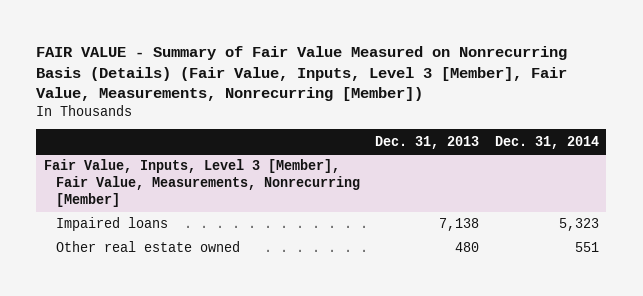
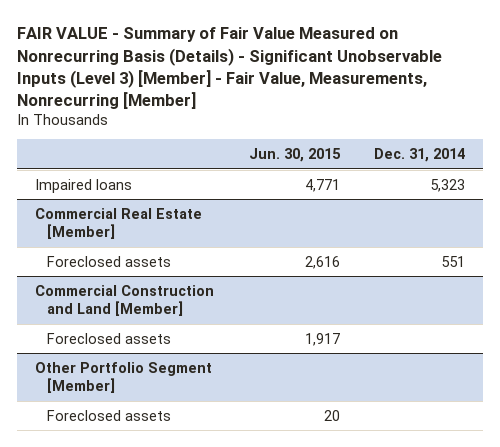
- FAIR VALUE - Summary of Fair Value Measured on Nonrecurring Basis (Details) (Fair Value, Inputs, Level 3 [Member], Fair Value, Measurements, Nonrecurring [Member])
+ FAIR VALUE - Summary of Fair Value Measured on Nonrecurring Basis (Details) - Significant Unobservable Inputs (Level 3) [Member] - Fair Value, Measurements, Nonrecurring [Member]
- | Dec. 31, 2013 | Dec. 31, 2014
+ | Jun. 30, 2015 | Dec. 31, 2014
- Fair Value, Inputs, Level 3 [Member], Fair Value, Measurements, Nonrecurring [Member]
- Other real estate owned | 480 | 551
+ Commercial Real Estate [Member]
+ Foreclosed assets | 2,616 | 551
+ Commercial Construction and Land [Member]
+ Foreclosed assets | 1,917 |
+ Other Portfolio Segment [Member]
+ Foreclosed assets | 20 |

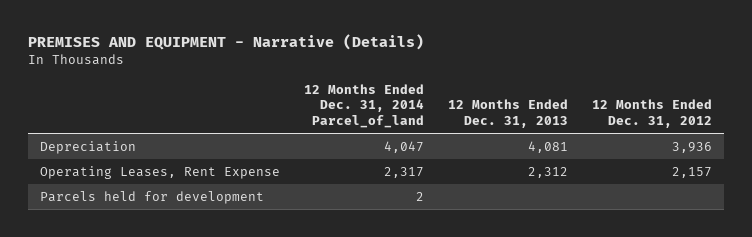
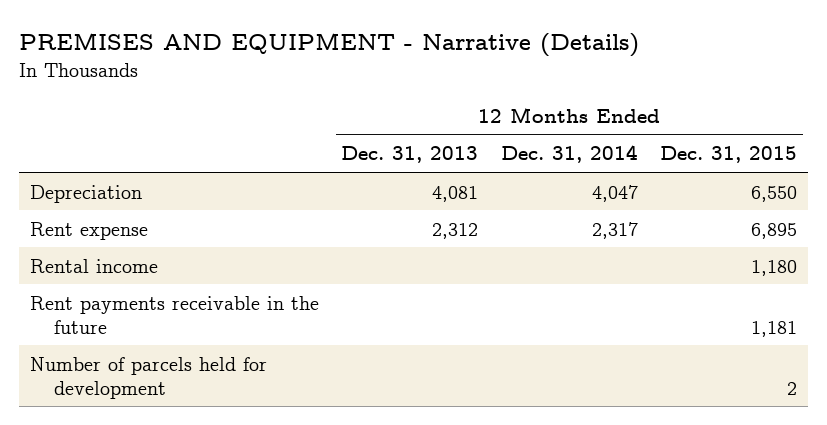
- | 12 Months Ended Dec. 31, 2014 Parcel_of_land | 12 Months Ended Dec. 31, 2013 | 12 Months Ended Dec. 31, 2012
+ | 12 Months Ended Dec. 31, 2013 | 12 Months Ended Dec. 31, 2014 | 12 Months Ended Dec. 31, 2015
- Operating Leases, Rent Expense | 2,317 | 2,312 | 2,157
- Parcels held for development | 2 | |
+ Rent expense | 2,312 | 2,317 | 6,895
+ Rental income | | | 1,180
+ Rent payments receivable in the future | | | 1,181
+ Number of parcels held for development | | | 2

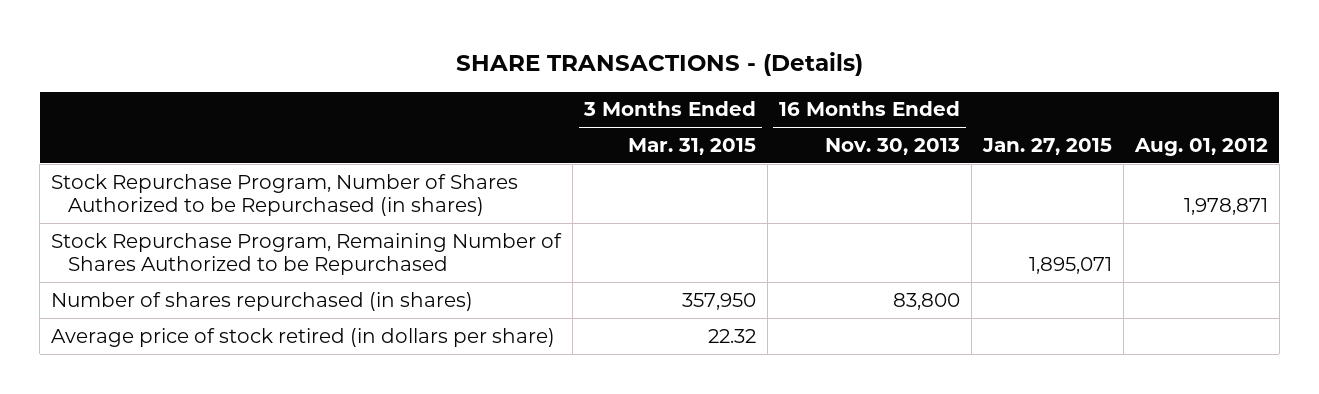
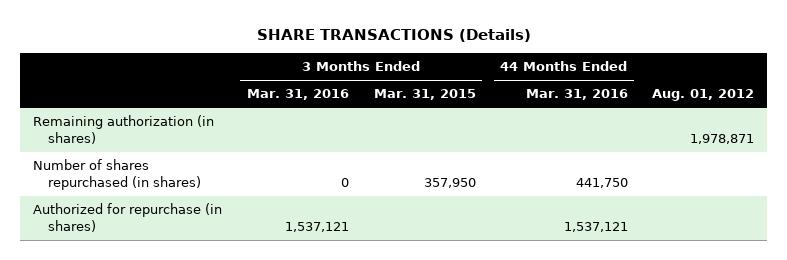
- SHARE TRANSACTIONS - (Details)
+ SHARE TRANSACTIONS (Details)
- | 3 Months Ended Mar. 31, 2015 | 16 Months Ended Nov. 30, 2013 | Jan. 27, 2015 | Aug. 01, 2012
+ | 3 Months Ended Mar. 31, 2016 | 3 Months Ended Mar. 31, 2015 | 44 Months Ended Mar. 31, 2016 | Aug. 01, 2012
- Stock Repurchase Program, Number of Shares Authorized to be Repurchased (in shares) | | | | 1,978,871
- Stock Repurchase Program, Remaining Number of Shares Authorized to be Repurchased | | | 1,895,071 |
+ Remaining authorization (in shares) | | | | 1,978,871
- Average price of stock retired (in dollars per share) | 22.32 | | |
+ Authorized for repurchase (in shares) | 1,537,121 | | 1,537,121 |

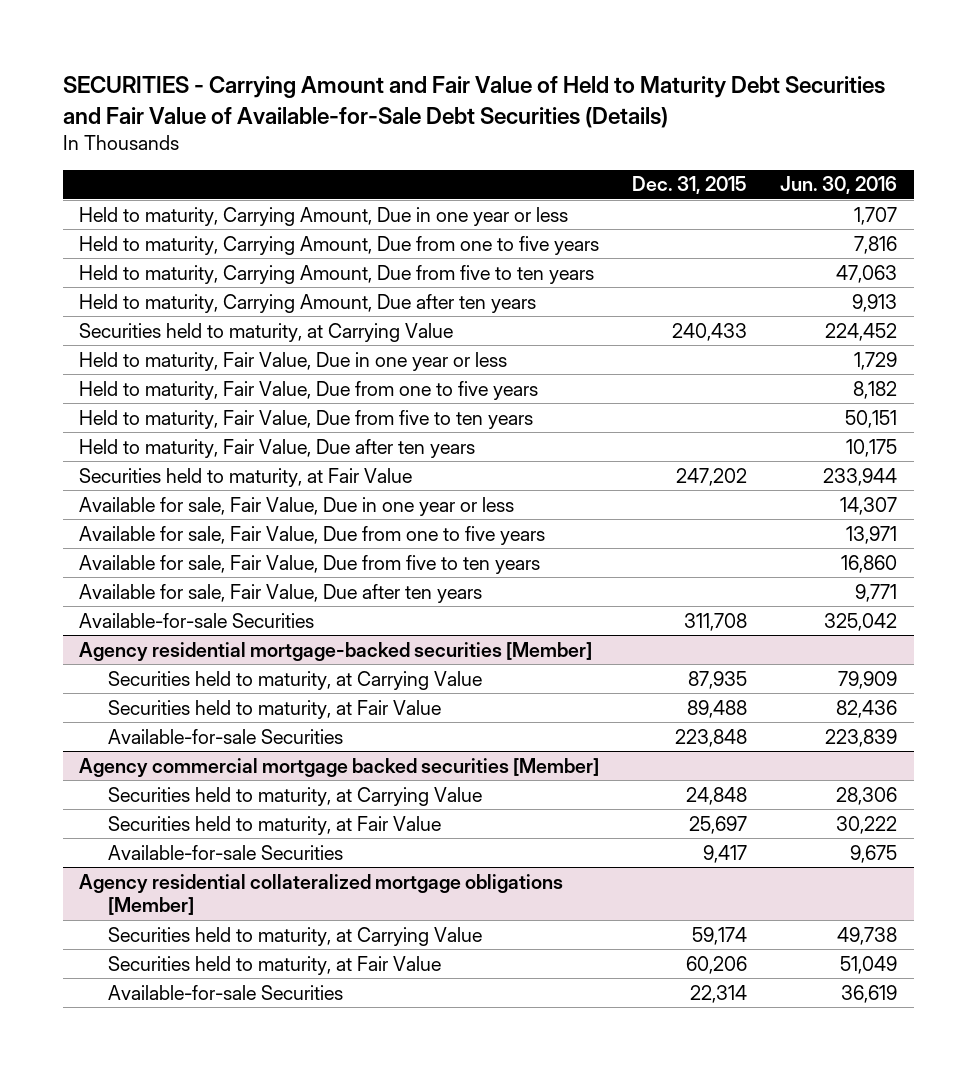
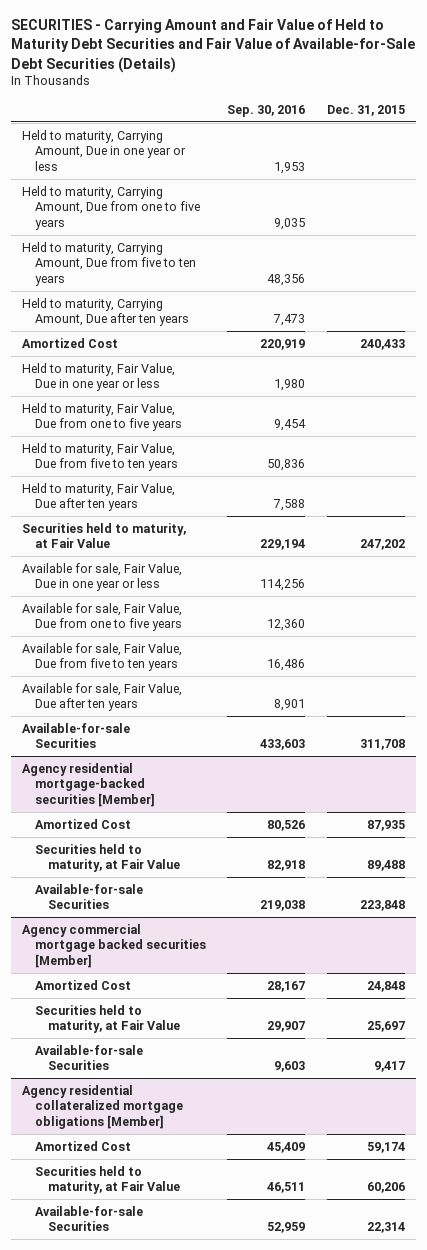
- | Dec. 31, 2015 | Jun. 30, 2016
+ | Sep. 30, 2016 | Dec. 31, 2015
- Securities held to maturity, at Carrying Value | 240,433 | 224,452
+ Amortized Cost | 220,919 | 240,433
@ Agency residential mortgage-backed securities [Member]
- Securities held to maturity, at Carrying Value | 87,935 | 79,909
+ Amortized Cost | 80,526 | 87,935
@ Agency commercial mortgage backed securities [Member]
- Securities held to maturity, at Carrying Value | 24,848 | 28,306
+ Amortized Cost | 28,167 | 24,848
@ Agency residential collateralized mortgage obligations [Member]
- Securities held to maturity, at Carrying Value | 59,174 | 49,738
+ Amortized Cost | 45,409 | 59,174

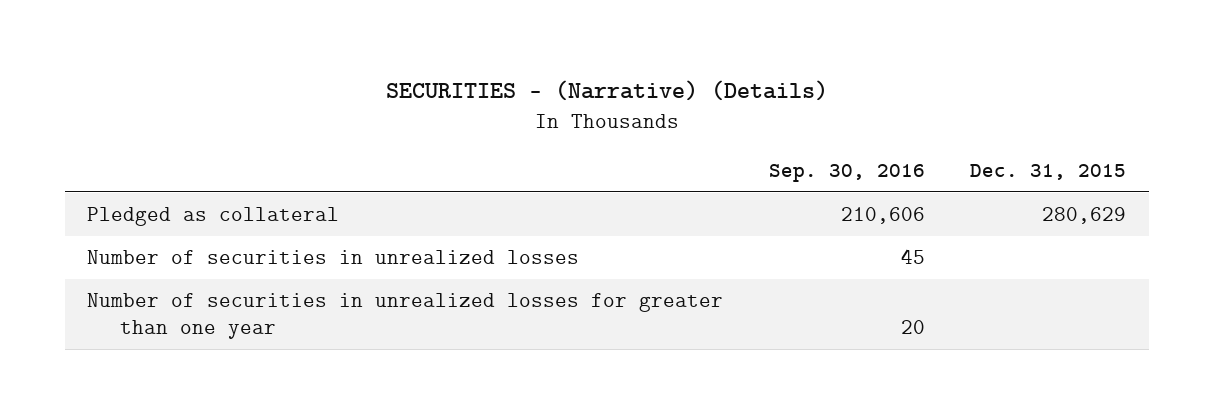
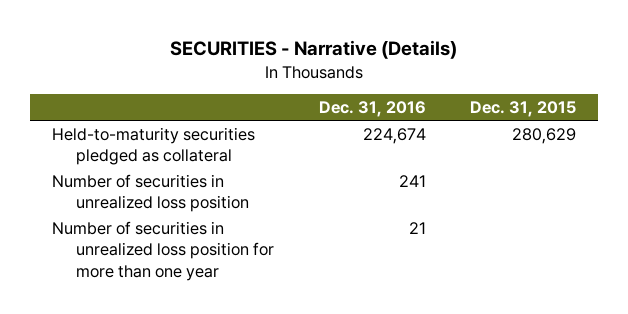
- SECURITIES - (Narrative) (Details)
+ SECURITIES - Narrative (Details)
- | Sep. 30, 2016 | Dec. 31, 2015
+ | Dec. 31, 2016 | Dec. 31, 2015
- Pledged as collateral | 210,606 | 280,629
- Number of securities in unrealized losses | 45 |
- Number of securities in unrealized losses for greater than one year | 20 |
+ Held-to-maturity securities pledged as collateral | 224,674 | 280,629
+ Number of securities in unrealized loss position | 241 |
+ Number of securities in unrealized loss position for more than one year | 21 |

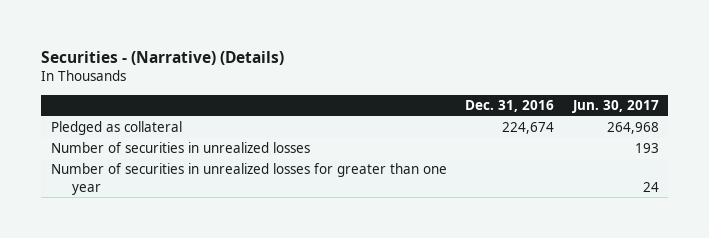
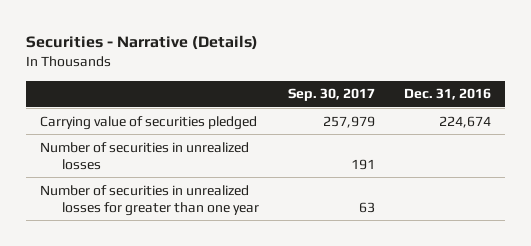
- Securities - (Narrative) (Details)
+ Securities - Narrative (Details)
- | Dec. 31, 2016 | Jun. 30, 2017
+ | Sep. 30, 2017 | Dec. 31, 2016
- Pledged as collateral | 224,674 | 264,968
+ Carrying value of securities pledged | 257,979 | 224,674

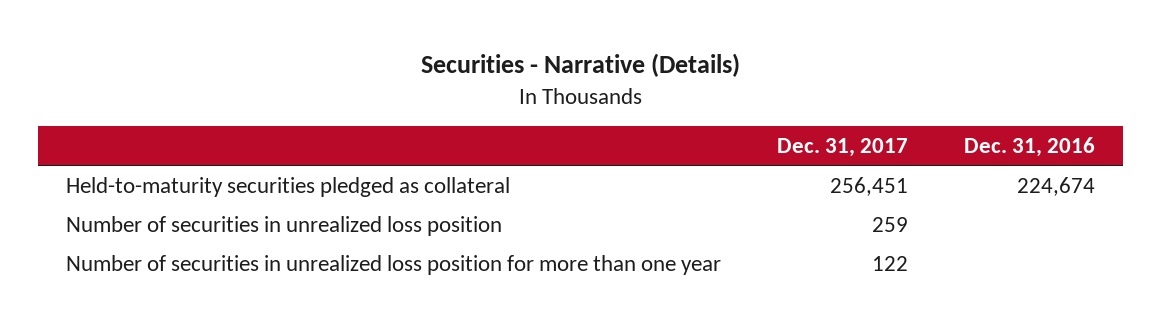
- | Sep. 30, 2017 | Dec. 31, 2016
+ | Dec. 31, 2017 | Dec. 31, 2016
- Carrying value of securities pledged | 257,979 | 224,674
- Number of securities in unrealized losses | 191 |
- Number of securities in unrealized losses for greater than one year | 63 |
+ Held-to-maturity securities pledged as collateral | 256,451 | 224,674
+ Number of securities in unrealized loss position | 259 |
+ Number of securities in unrealized loss position for more than one year | 122 |

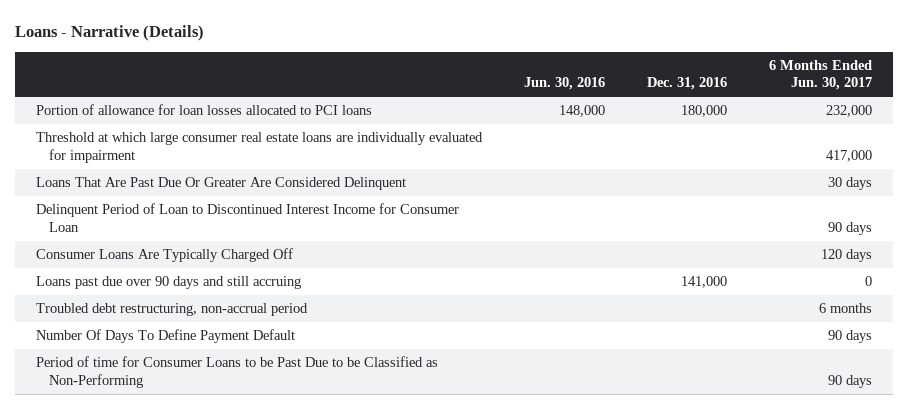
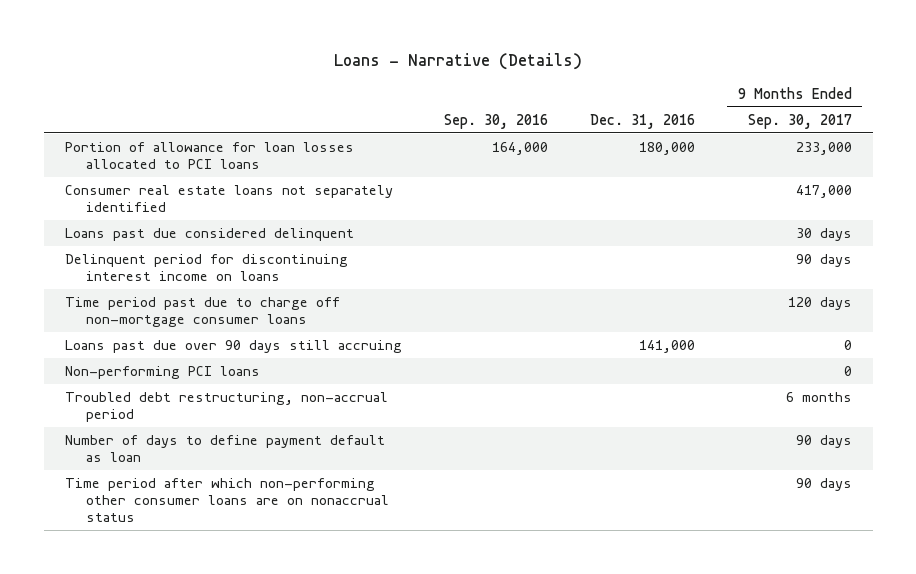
- | Jun. 30, 2016 | Dec. 31, 2016 | 6 Months Ended Jun. 30, 2017
+ | Sep. 30, 2016 | Dec. 31, 2016 | 9 Months Ended Sep. 30, 2017
- Threshold at which large consumer real estate loans are individually evaluated for impairment | | | 417,000
- Loans That Are Past Due Or Greater Are Considered Delinquent | | | 30 days
- Delinquent Period of Loan to Discontinued Interest Income for Consumer Loan | | | 90 days
- Consumer Loans Are Typically Charged Off | | | 120 days
- Loans past due over 90 days and still accruing | | 141,000 | 0
+ Consumer real estate loans not separately identified | | | 417,000
+ Loans past due considered delinquent | | | 30 days
+ Delinquent period for discontinuing interest income on loans | | | 90 days
+ Time period past due to charge off non-mortgage consumer loans | | | 120 days
+ Loans past due over 90 days still accruing | | 141,000 | 0
+ Non-performing PCI loans | | | 0
- Number Of Days To Define Payment Default | | | 90 days
- Period of time for Consumer Loans to be Past Due to be Classified as Non-Performing | | | 90 days
+ Number of days to define payment default as loan | | | 90 days
+ Time period after which non-performing other consumer loans are on nonaccrual status | | | 90 days

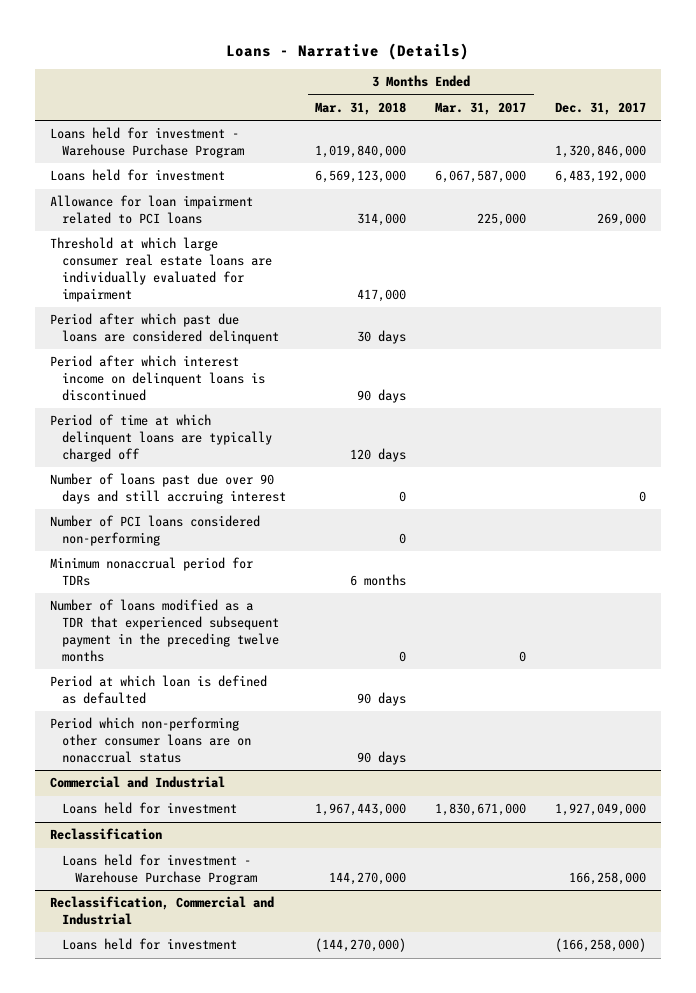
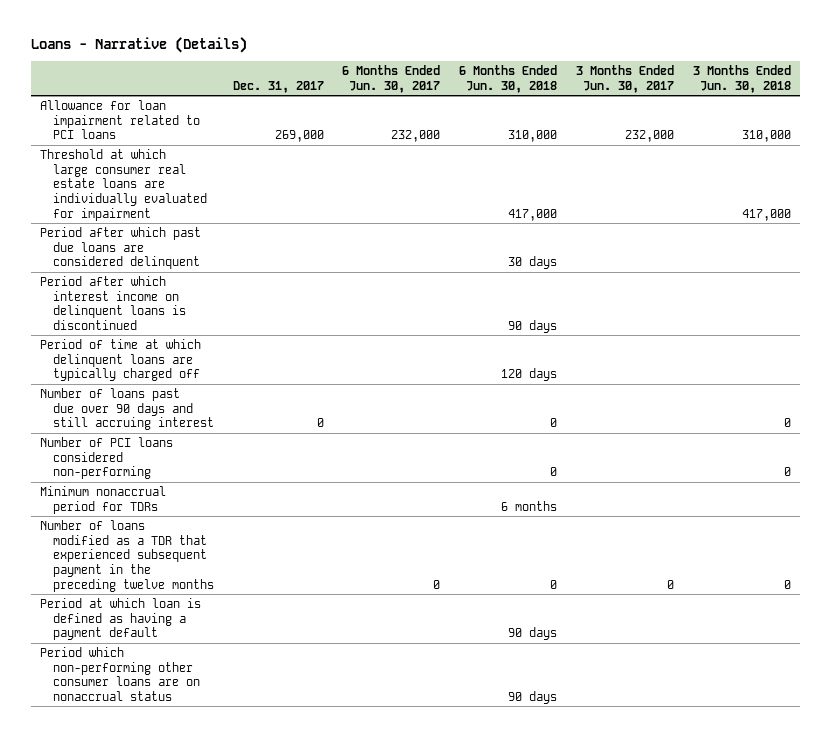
- | 3 Months Ended Mar. 31, 2018 | 3 Months Ended Mar. 31, 2017 | Dec. 31, 2017
+ | Dec. 31, 2017 | 6 Months Ended Jun. 30, 2017 | 6 Months Ended Jun. 30, 2018 | 3 Months Ended Jun. 30, 2017 | 3 Months Ended Jun. 30, 2018
- Loans held for investment - Warehouse Purchase Program | 1,019,840,000 | | 1,320,846,000
- Loans held for investment | 6,569,123,000 | 6,067,587,000 | 6,483,192,000
- Period at which loan is defined as defaulted | 90 days | |
+ Period at which loan is defined as having a payment default | | | 90 days | |
- Commercial and Industrial
- Loans held for investment | 1,967,443,000 | 1,830,671,000 | 1,927,049,000
- Reclassification
- Loans held for investment - Warehouse Purchase Program | 144,270,000 | | 166,258,000
- Reclassification, Commercial and Industrial
- Loans held for investment | (144,270,000) | | (166,258,000)

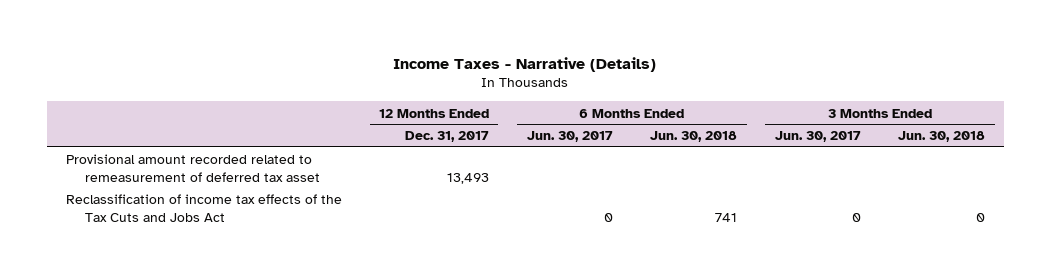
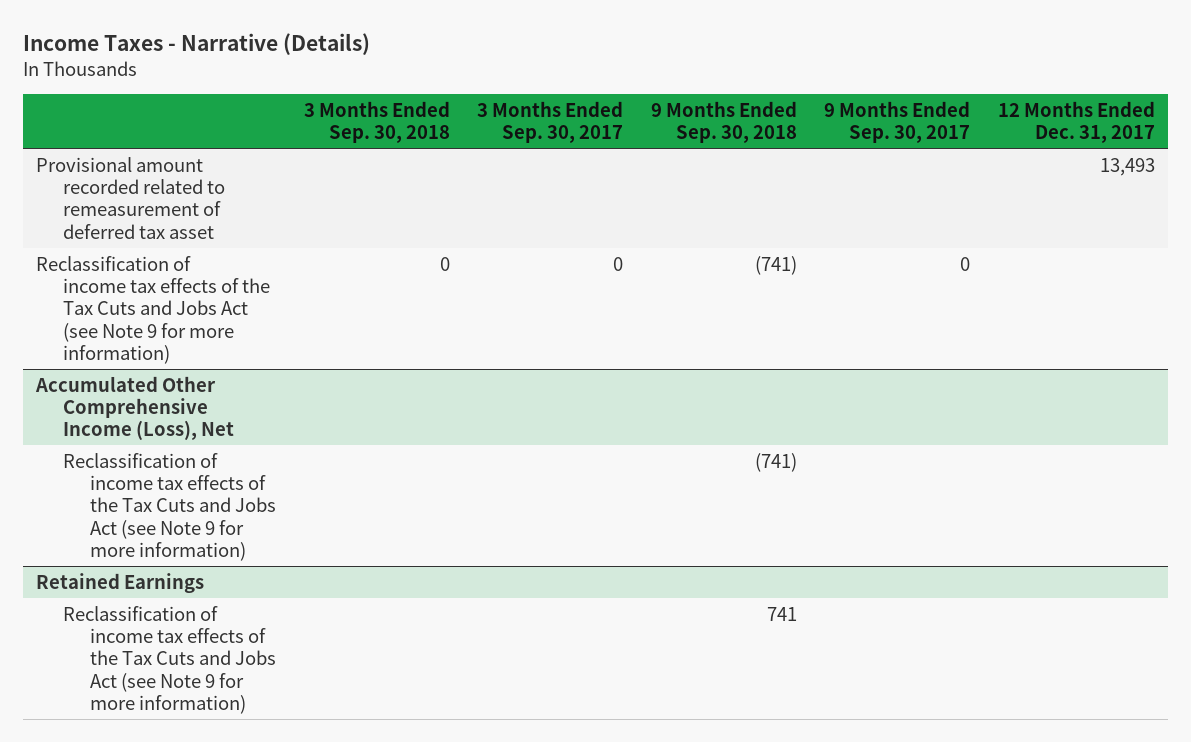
- | 12 Months Ended Dec. 31, 2017 | 6 Months Ended Jun. 30, 2017 | 6 Months Ended Jun. 30, 2018 | 3 Months Ended Jun. 30, 2017 | 3 Months Ended Jun. 30, 2018
+ | 3 Months Ended Sep. 30, 2018 | 3 Months Ended Sep. 30, 2017 | 9 Months Ended Sep. 30, 2018 | 9 Months Ended Sep. 30, 2017 | 12 Months Ended Dec. 31, 2017
- Reclassification of income tax effects of the Tax Cuts and Jobs Act | | 0 | 741 | 0 | 0
+ Reclassification of income tax effects of the Tax Cuts and Jobs Act (see Note 9 for more information) | 0 | 0 | (741) | 0 |
+ Accumulated Other Comprehensive Income (Loss), Net
+ Reclassification of income tax effects of the Tax Cuts and Jobs Act (see Note 9 for more information) | | | (741) | |
+ Retained Earnings
+ Reclassification of income tax effects of the Tax Cuts and Jobs Act (see Note 9 for more information) | | | 741 | |

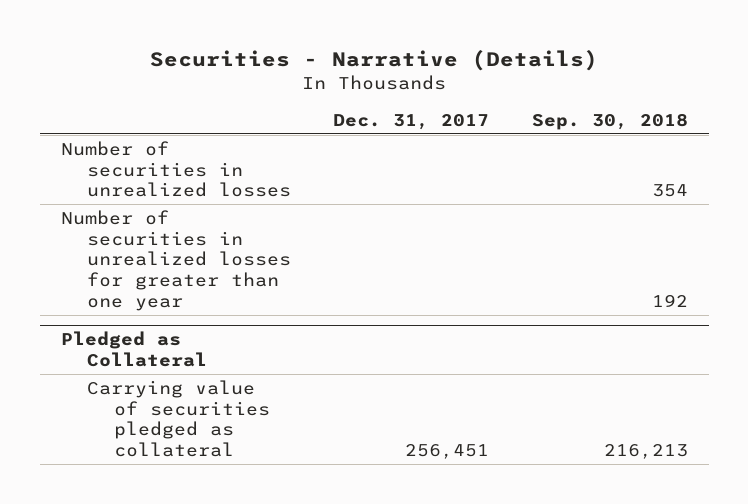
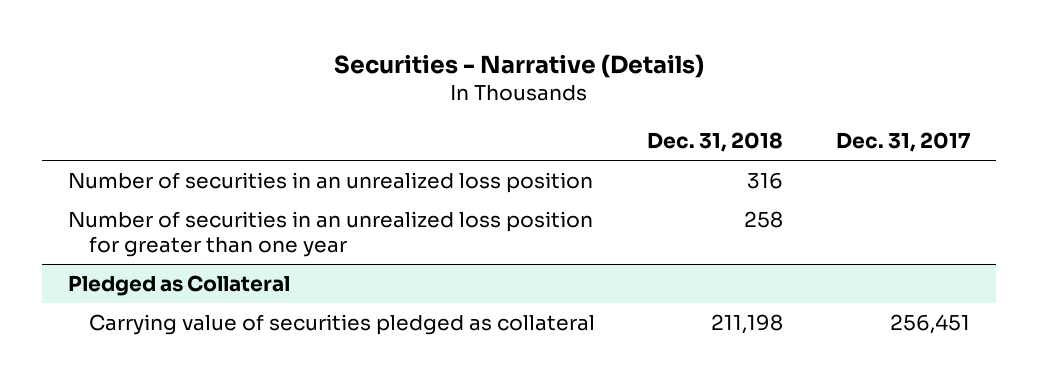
- | Dec. 31, 2017 | Sep. 30, 2018
+ | Dec. 31, 2018 | Dec. 31, 2017
- Number of securities in unrealized losses | | 354
- Number of securities in unrealized losses for greater than one year | | 192
+ Number of securities in an unrealized loss position | 316 |
+ Number of securities in an unrealized loss position for greater than one year | 258 |

